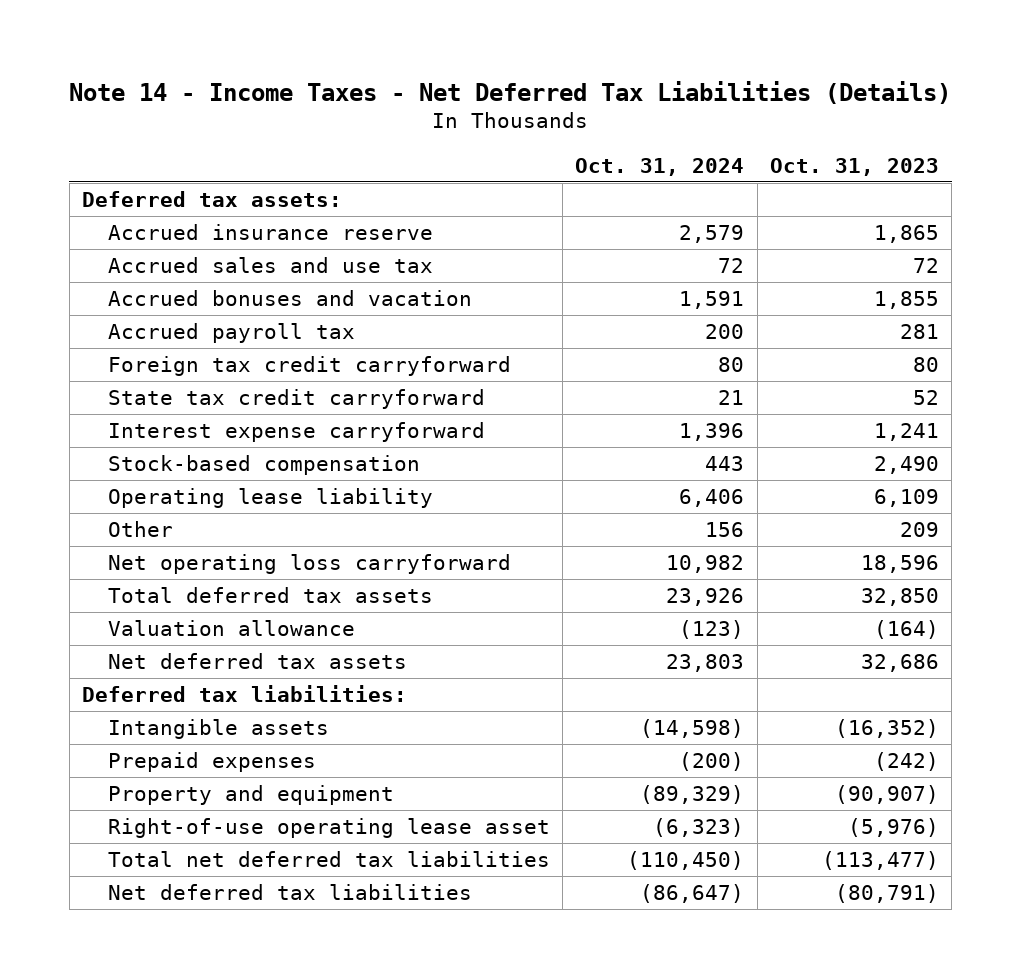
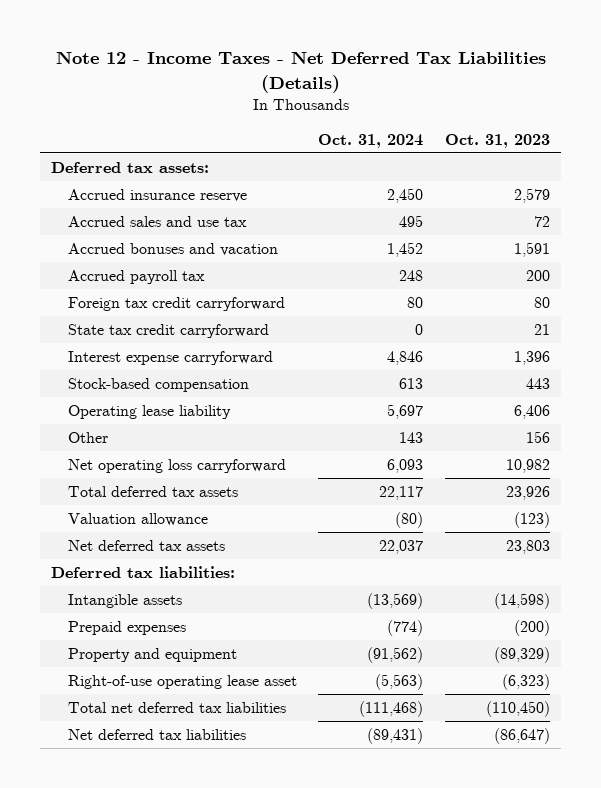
- Note 14 - Income Taxes - Net Deferred Tax Liabilities (Details)
+ Note 12 - Income Taxes - Net Deferred Tax Liabilities (Details)
- Accrued insurance reserve | 2,579 | 1,865
- Accrued sales and use tax | 72 | 72
- Accrued bonuses and vacation | 1,591 | 1,855
- Accrued payroll tax | 200 | 281
+ Accrued insurance reserve | 2,450 | 2,579
+ Accrued sales and use tax | 495 | 72
+ Accrued bonuses and vacation | 1,452 | 1,591
+ Accrued payroll tax | 248 | 200
- State tax credit carryforward | 21 | 52
- Interest expense carryforward | 1,396 | 1,241
- Stock-based compensation | 443 | 2,490
- Operating lease liability | 6,406 | 6,109
- Other | 156 | 209
- Net operating loss carryforward | 10,982 | 18,596
- Total deferred tax assets | 23,926 | 32,850
- Valuation allowance | (123) | (164)
- Net deferred tax assets | 23,803 | 32,686
+ State tax credit carryforward | 0 | 21
+ Interest expense carryforward | 4,846 | 1,396
+ Stock-based compensation | 613 | 443
+ Operating lease liability | 5,697 | 6,406
+ Other | 143 | 156
+ Net operating loss carryforward | 6,093 | 10,982
+ Total deferred tax assets | 22,117 | 23,926
+ Valuation allowance | (80) | (123)
+ Net deferred tax assets | 22,037 | 23,803
- Intangible assets | (14,598) | (16,352)
- Prepaid expenses | (200) | (242)
- Property and equipment | (89,329) | (90,907)
- Right-of-use operating lease asset | (6,323) | (5,976)
- Total net deferred tax liabilities | (110,450) | (113,477)
- Net deferred tax liabilities | (86,647) | (80,791)
+ Intangible assets | (13,569) | (14,598)
+ Prepaid expenses | (774) | (200)
+ Property and equipment | (91,562) | (89,329)
+ Right-of-use operating lease asset | (5,563) | (6,323)
+ Total net deferred tax liabilities | (111,468) | (110,450)
+ Net deferred tax liabilities | (89,431) | (86,647)

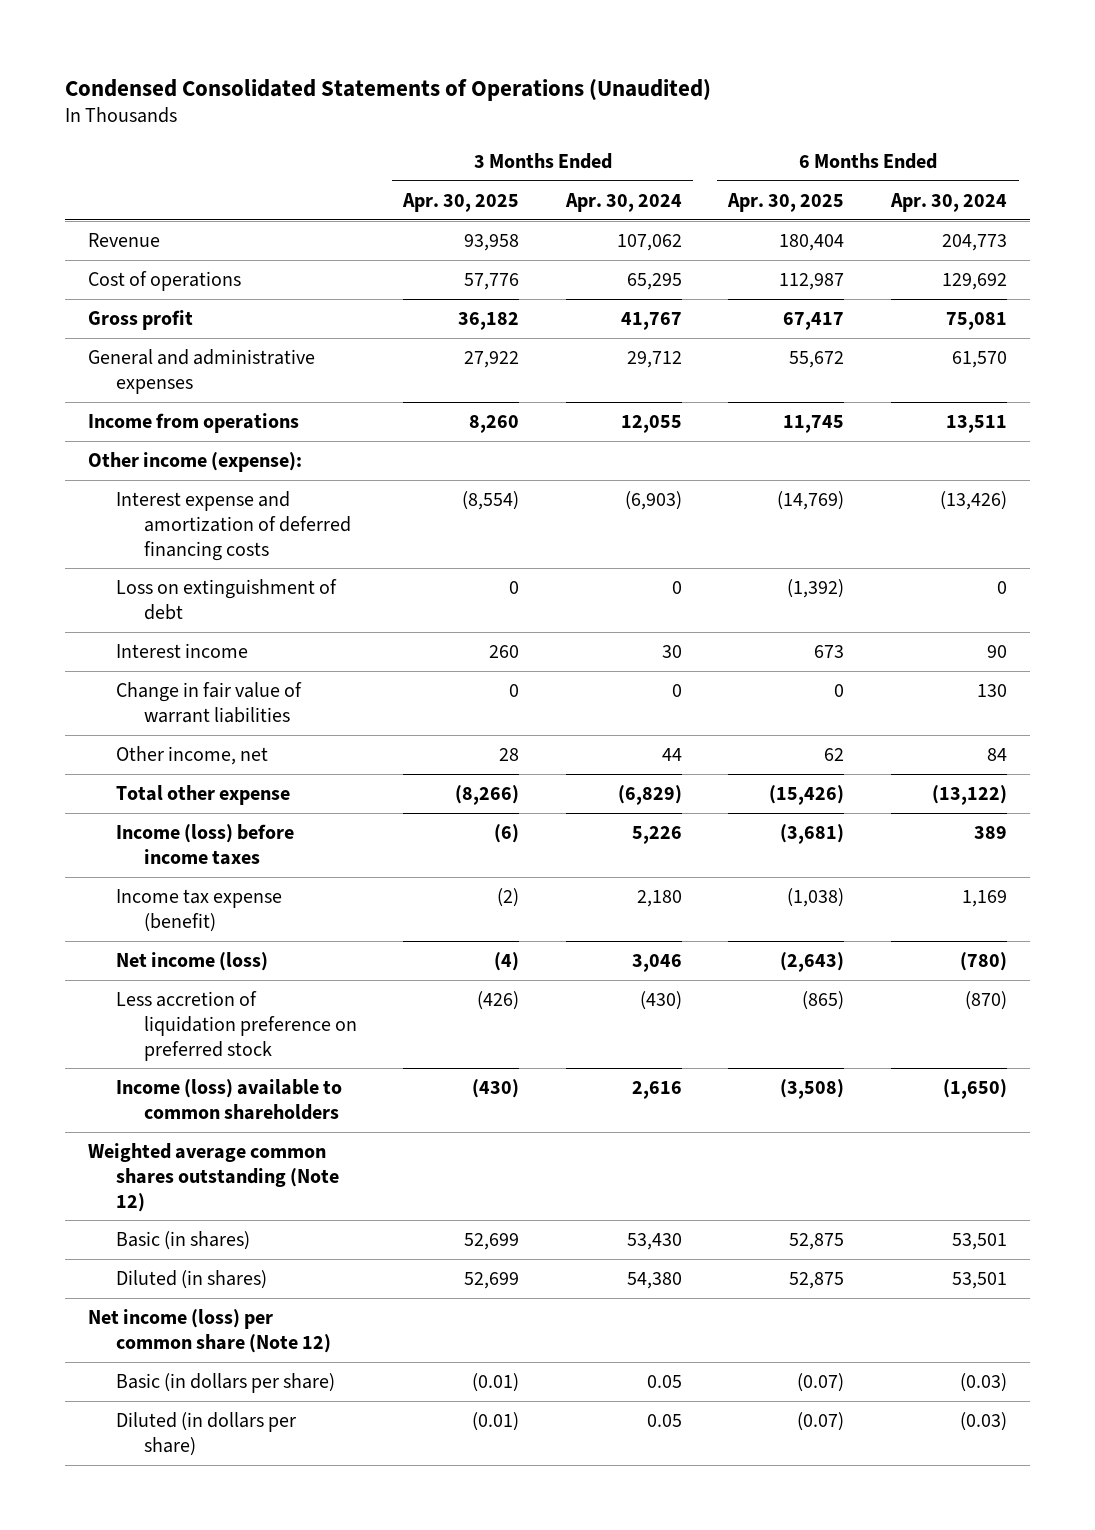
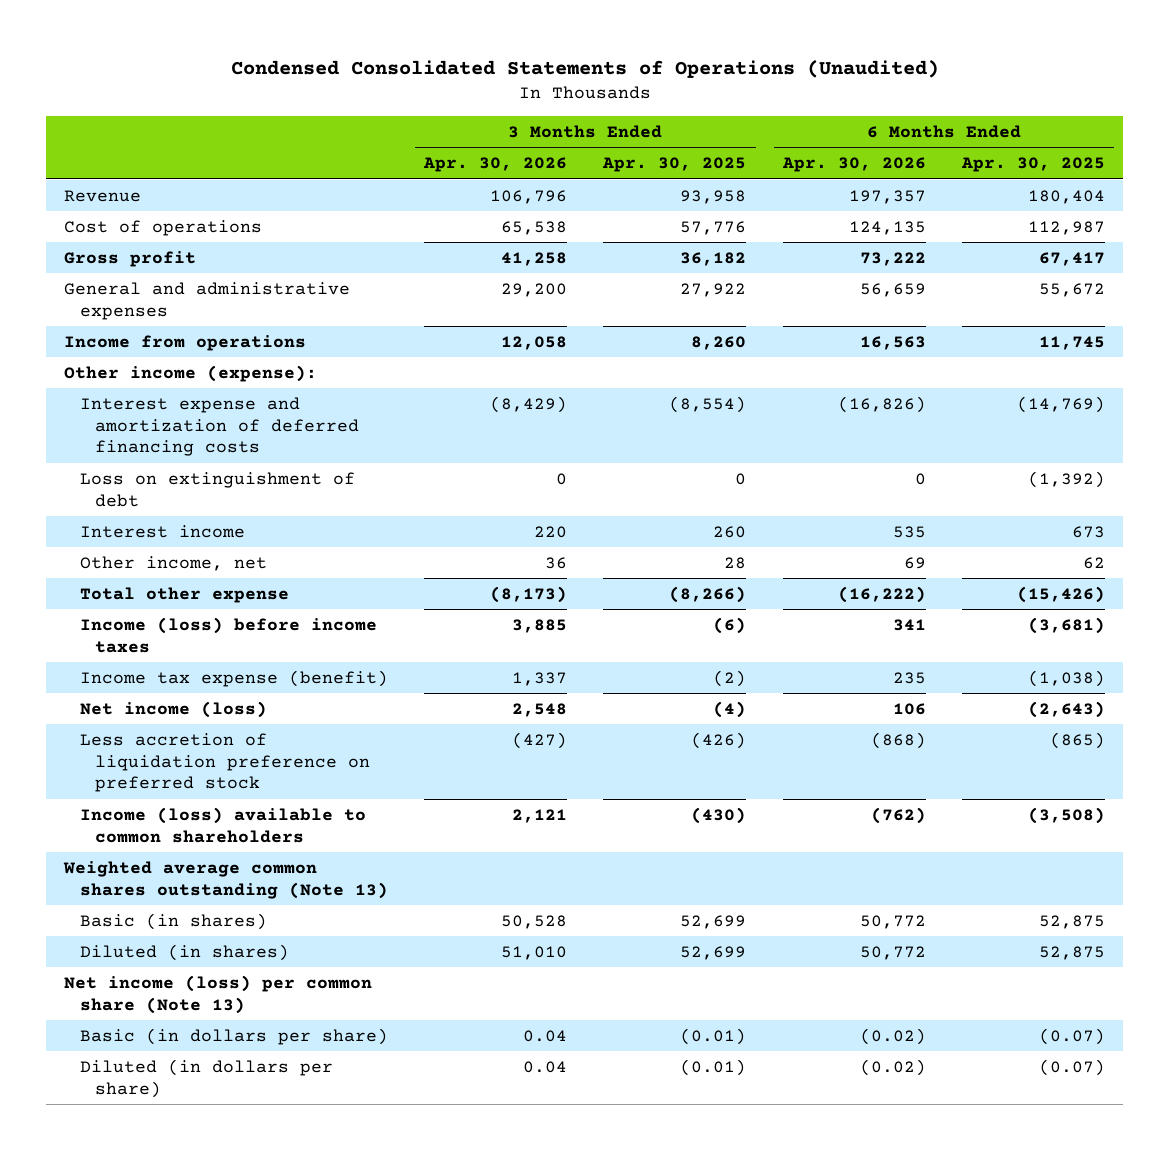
- | 3 Months Ended Apr. 30, 2025 | 3 Months Ended Apr. 30, 2024 | 6 Months Ended Apr. 30, 2025 | 6 Months Ended Apr. 30, 2024
+ | 3 Months Ended Apr. 30, 2026 | 3 Months Ended Apr. 30, 2025 | 6 Months Ended Apr. 30, 2026 | 6 Months Ended Apr. 30, 2025
- Change in fair value of warrant liabilities | 0 | 0 | 0 | 130
- Weighted average common shares outstanding (Note 12)
+ Weighted average common shares outstanding (Note 13)
- Net income (loss) per common share (Note 12)
+ Net income (loss) per common share (Note 13)

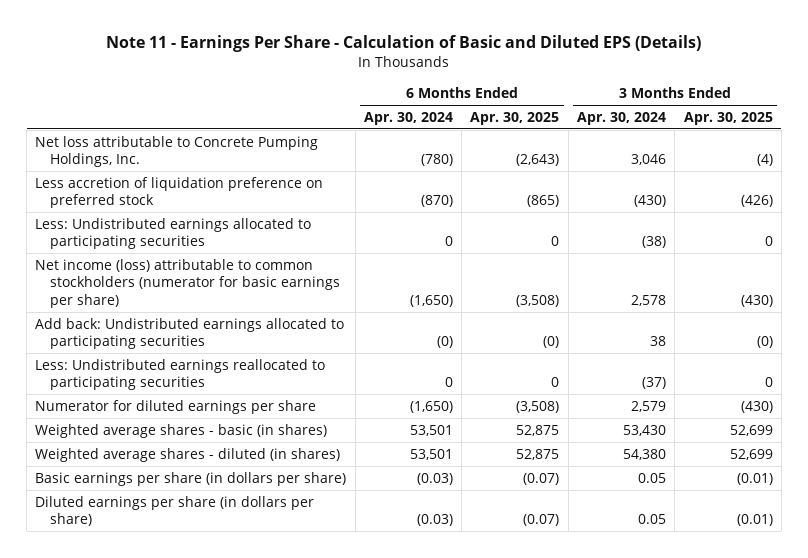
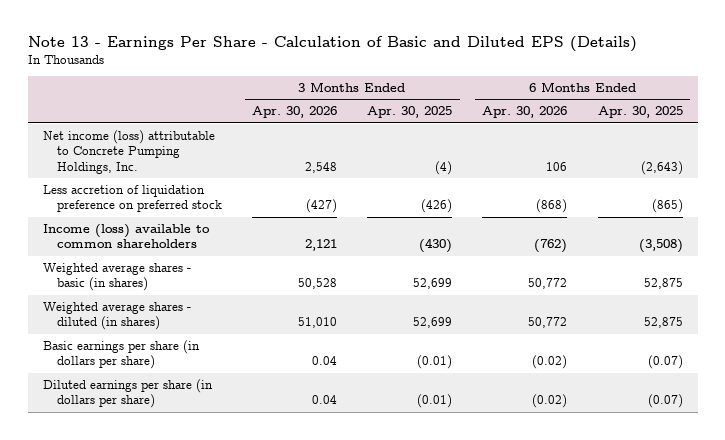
- Note 11 - Earnings Per Share - Calculation of Basic and Diluted EPS (Details)
+ Note 13 - Earnings Per Share - Calculation of Basic and Diluted EPS (Details)
- | 6 Months Ended Apr. 30, 2024 | 6 Months Ended Apr. 30, 2025 | 3 Months Ended Apr. 30, 2024 | 3 Months Ended Apr. 30, 2025
+ | 3 Months Ended Apr. 30, 2026 | 3 Months Ended Apr. 30, 2025 | 6 Months Ended Apr. 30, 2026 | 6 Months Ended Apr. 30, 2025
- Net loss attributable to Concrete Pumping Holdings, Inc. | (780) | (2,643) | 3,046 | (4)
+ Net income (loss) attributable to Concrete Pumping Holdings, Inc. | 2,548 | (4) | 106 | (2,643)
- Less: Undistributed earnings allocated to participating securities | 0 | 0 | (38) | 0
- Net income (loss) attributable to common stockholders (numerator for basic earnings per share) | (1,650) | (3,508) | 2,578 | (430)
- Add back: Undistributed earnings allocated to participating securities | (0) | (0) | 38 | (0)
- Less: Undistributed earnings reallocated to participating securities | 0 | 0 | (37) | 0
- Numerator for diluted earnings per share | (1,650) | (3,508) | 2,579 | (430)
+ Income (loss) available to common shareholders | 2,121 | (430) | (762) | (3,508)

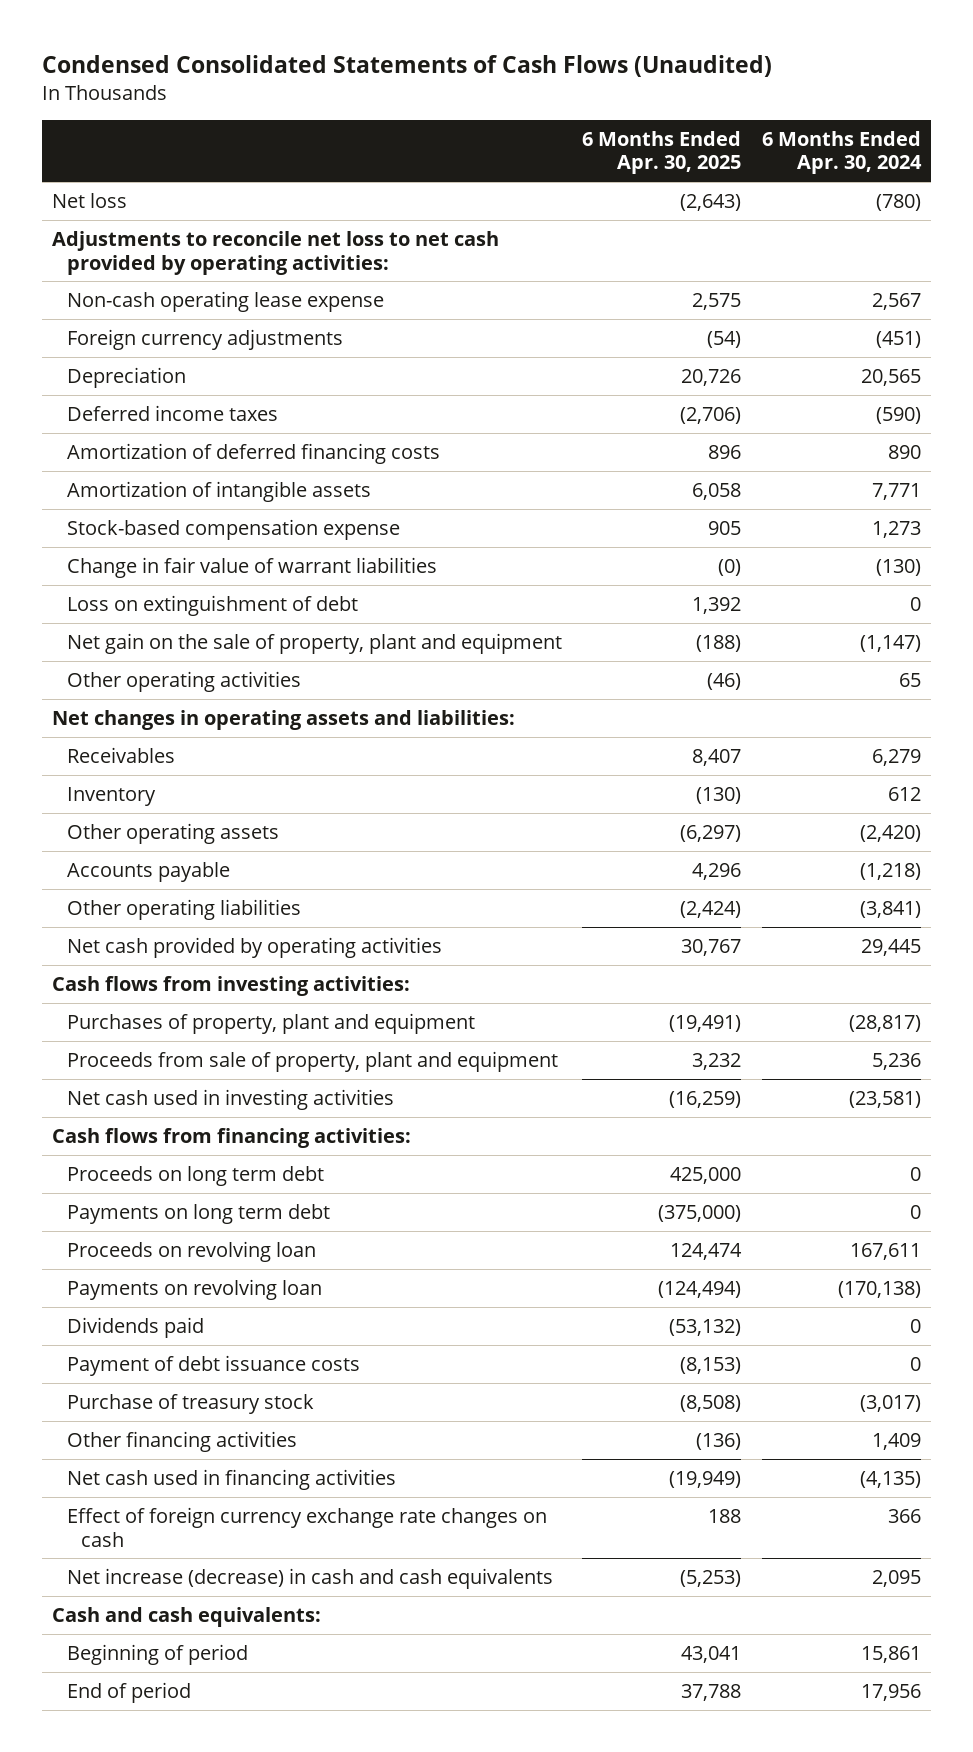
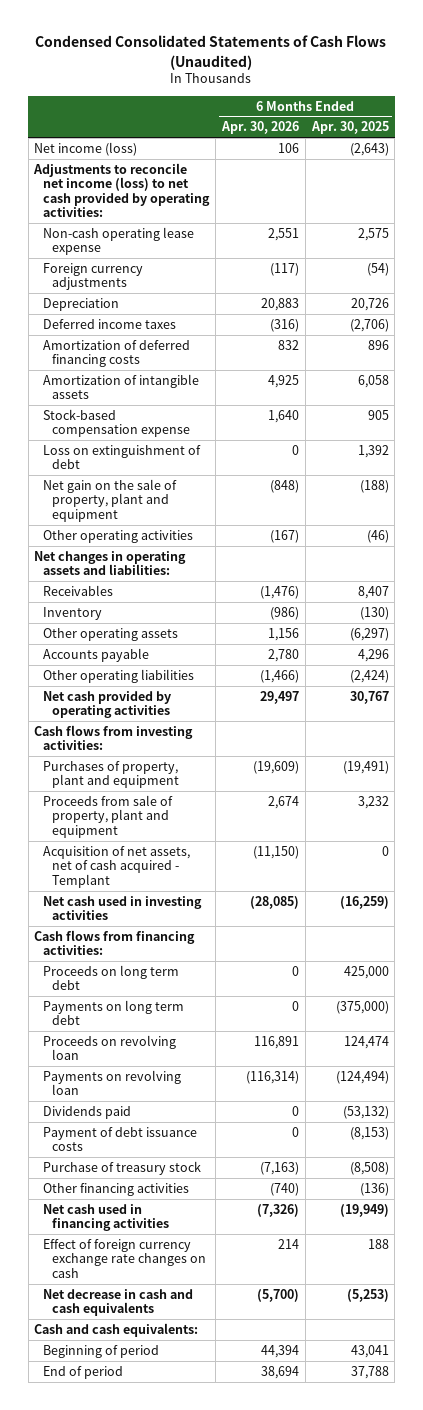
- | 6 Months Ended Apr. 30, 2025 | 6 Months Ended Apr. 30, 2024
+ | 6 Months Ended Apr. 30, 2026 | 6 Months Ended Apr. 30, 2025
- Net loss | (2,643) | (780)
- Adjustments to reconcile net loss to net cash provided by operating activities:
+ Net income (loss) | 106 | (2,643)
+ Adjustments to reconcile net income (loss) to net cash provided by operating activities:
- Change in fair value of warrant liabilities | (0) | (130)
+ Acquisition of net assets, net of cash acquired - Templant | (11,150) | 0
- Net increase (decrease) in cash and cash equivalents | (5,253) | 2,095
+ Net decrease in cash and cash equivalents | (5,700) | (5,253)

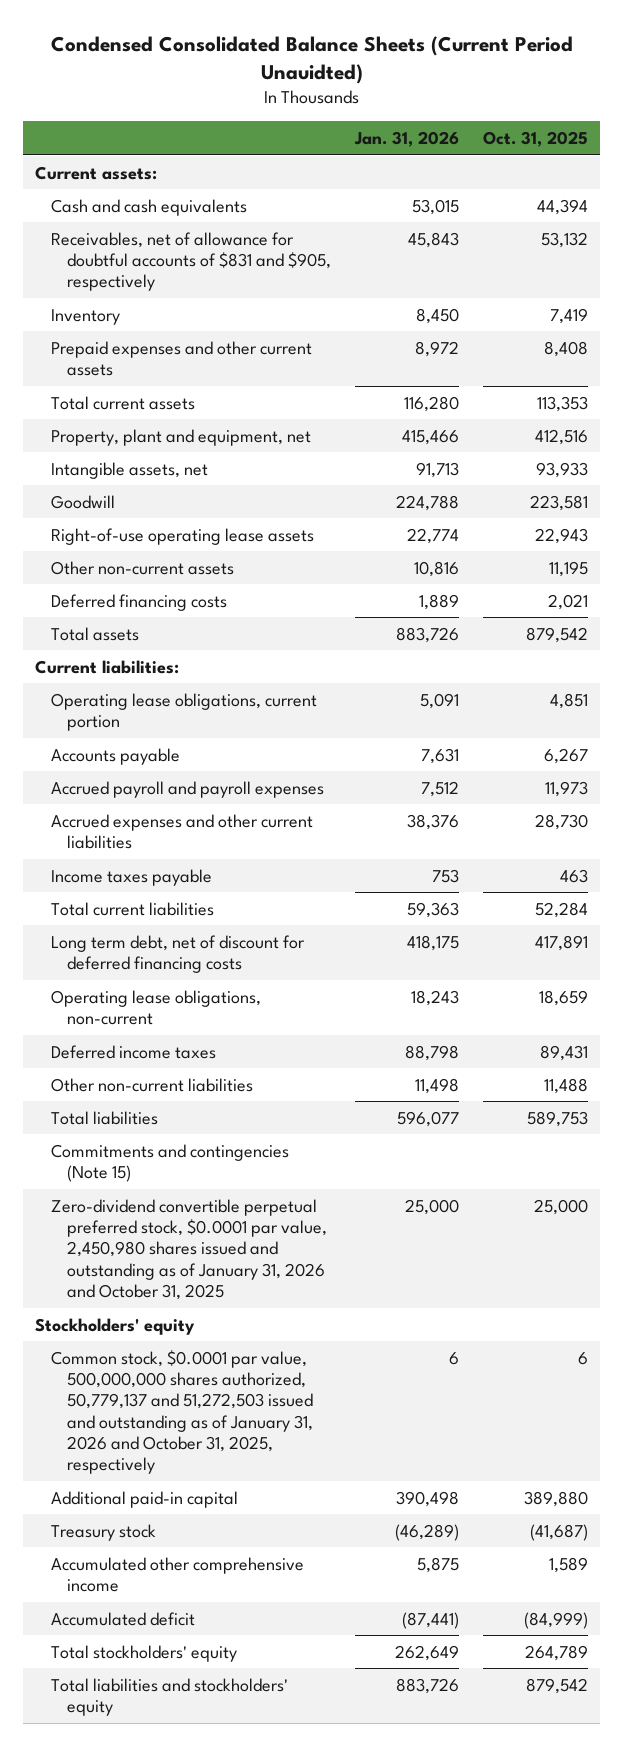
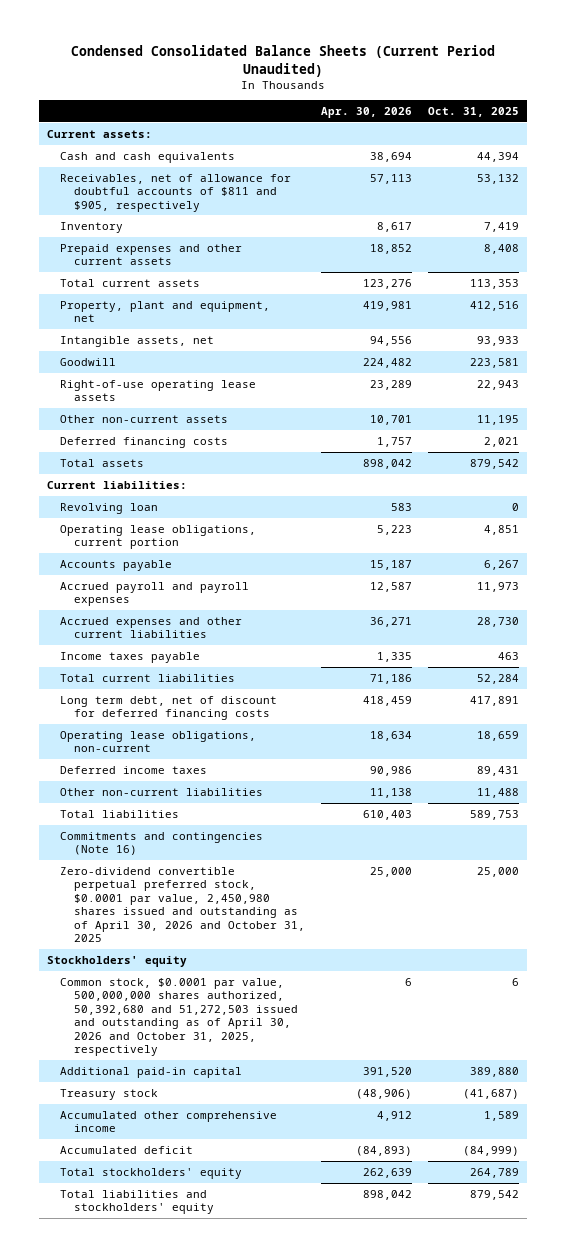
- Condensed Consolidated Balance Sheets (Current Period Unauidted)
+ Condensed Consolidated Balance Sheets (Current Period Unaudited)
- | Jan. 31, 2026 | Oct. 31, 2025
+ | Apr. 30, 2026 | Oct. 31, 2025
- Receivables, net of allowance for doubtful accounts of $831 and $905, respectively | 45,843 | 53,132
+ Receivables, net of allowance for doubtful accounts of $811 and $905, respectively | 57,113 | 53,132
+ Revolving loan | 583 | 0
- Commitments and contingencies (Note 15)
- Zero-dividend convertible perpetual preferred stock, $0.0001 par value, 2,450,980 shares issued and outstanding as of January 31, 2026 and October 31, 2025 | 25,000 | 25,000
+ Commitments and contingencies (Note 16)
+ Zero-dividend convertible perpetual preferred stock, $0.0001 par value, 2,450,980 shares issued and outstanding as of April 30, 2026 and October 31, 2025 | 25,000 | 25,000
- Common stock, $0.0001 par value, 500,000,000 shares authorized, 50,779,137 and 51,272,503 issued and outstanding as of January 31, 2026 and October 31, 2025, respectively | 6 | 6
+ Common stock, $0.0001 par value, 500,000,000 shares authorized, 50,392,680 and 51,272,503 issued and outstanding as of April 30, 2026 and October 31, 2025, respectively | 6 | 6

